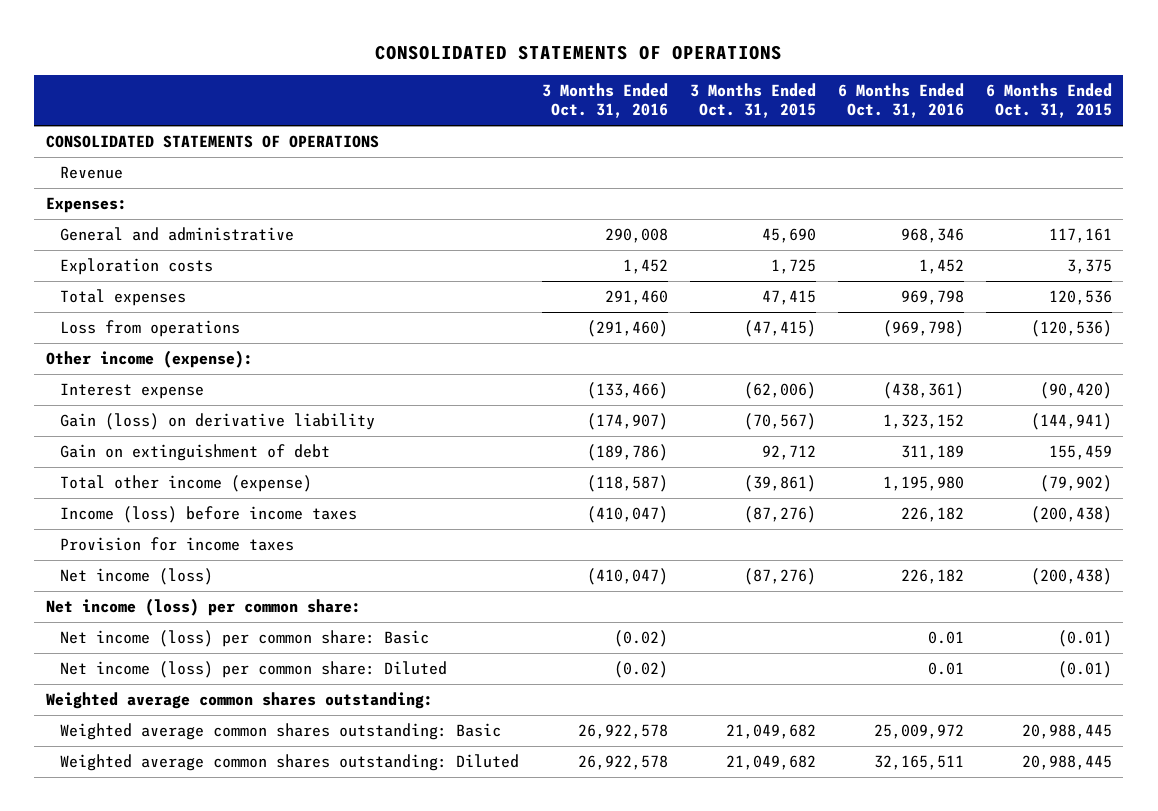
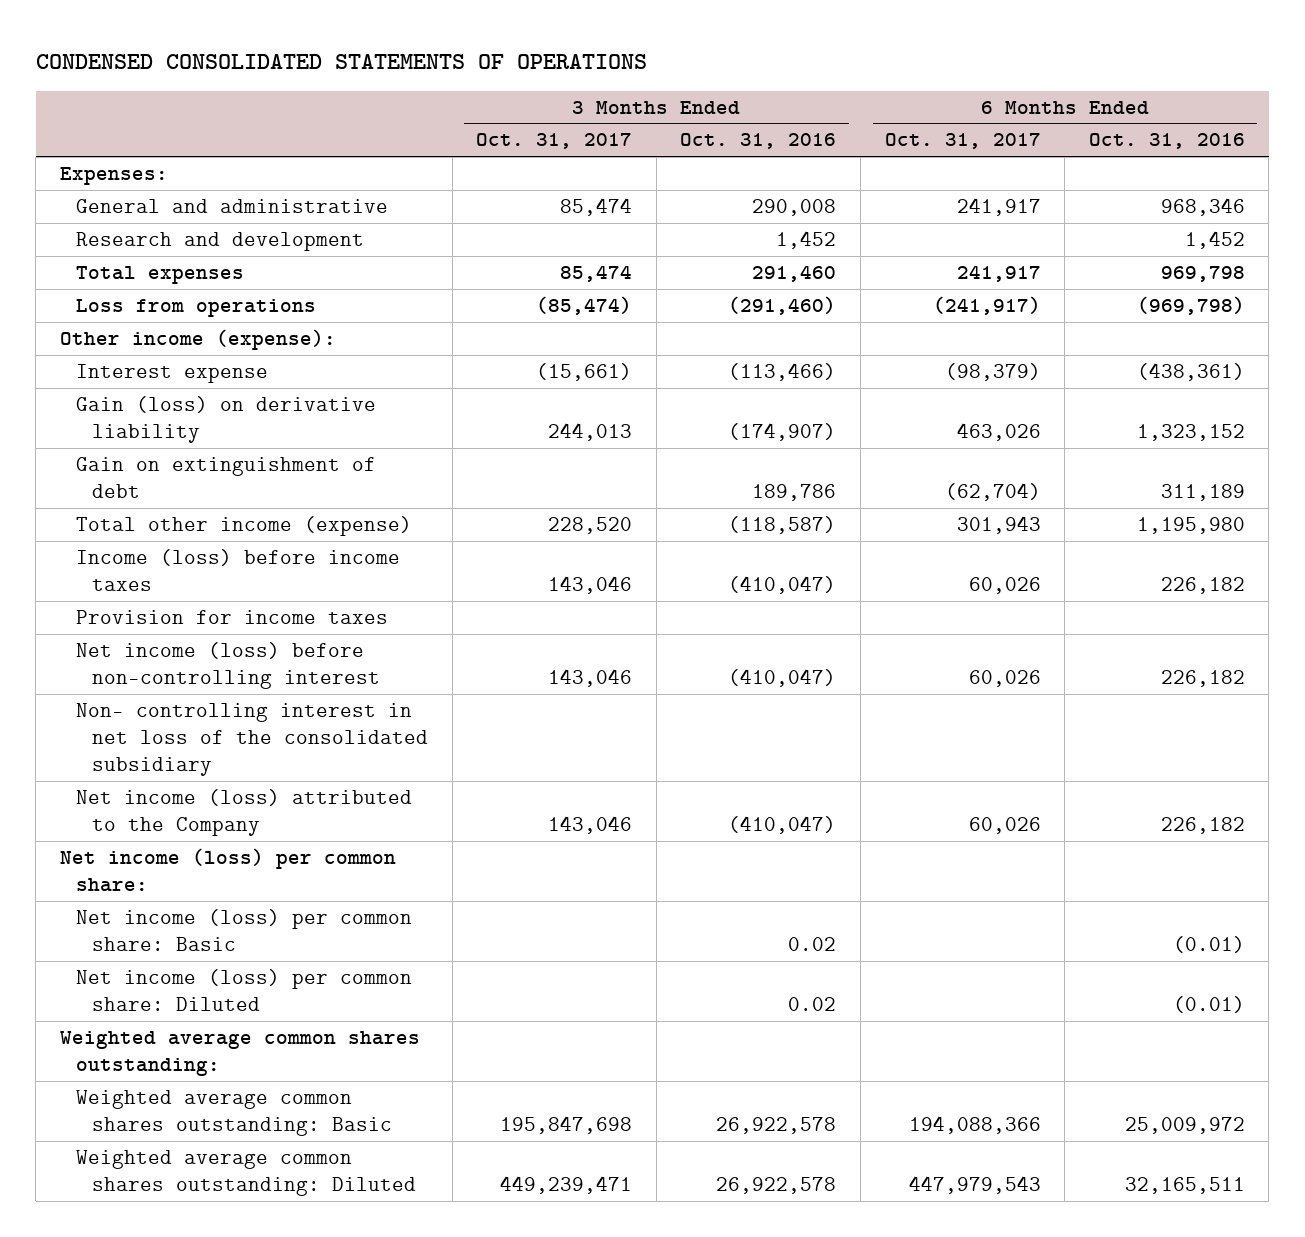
- CONSOLIDATED STATEMENTS OF OPERATIONS
+ CONDENSED CONSOLIDATED STATEMENTS OF OPERATIONS
- | 3 Months Ended Oct. 31, 2016 | 3 Months Ended Oct. 31, 2015 | 6 Months Ended Oct. 31, 2016 | 6 Months Ended Oct. 31, 2015
+ | 3 Months Ended Oct. 31, 2017 | 3 Months Ended Oct. 31, 2016 | 6 Months Ended Oct. 31, 2017 | 6 Months Ended Oct. 31, 2016
- CONSOLIDATED STATEMENTS OF OPERATIONS
- Revenue
- Exploration costs | 1,452 | 1,725 | 1,452 | 3,375
+ Research and development | | 1,452 | | 1,452
- Interest expense | (133,466) | (62,006) | (438,361) | (90,420)
+ Interest expense | (15,661) | (113,466) | (98,379) | (438,361)
- Gain on extinguishment of debt | (189,786) | 92,712 | 311,189 | 155,459
+ Gain on extinguishment of debt | | 189,786 | (62,704) | 311,189
- Net income (loss) | (410,047) | (87,276) | 226,182 | (200,438)
+ Net income (loss) before non-controlling interest | 143,046 | (410,047) | 60,026 | 226,182
+ Non- controlling interest in net loss of the consolidated subsidiary
+ Net income (loss) attributed to the Company | 143,046 | (410,047) | 60,026 | 226,182
- Net income (loss) per common share: Basic | (0.02) | | 0.01 | (0.01)
- Net income (loss) per common share: Diluted | (0.02) | | 0.01 | (0.01)
+ Net income (loss) per common share: Basic | | 0.02 | | (0.01)
+ Net income (loss) per common share: Diluted | | 0.02 | | (0.01)

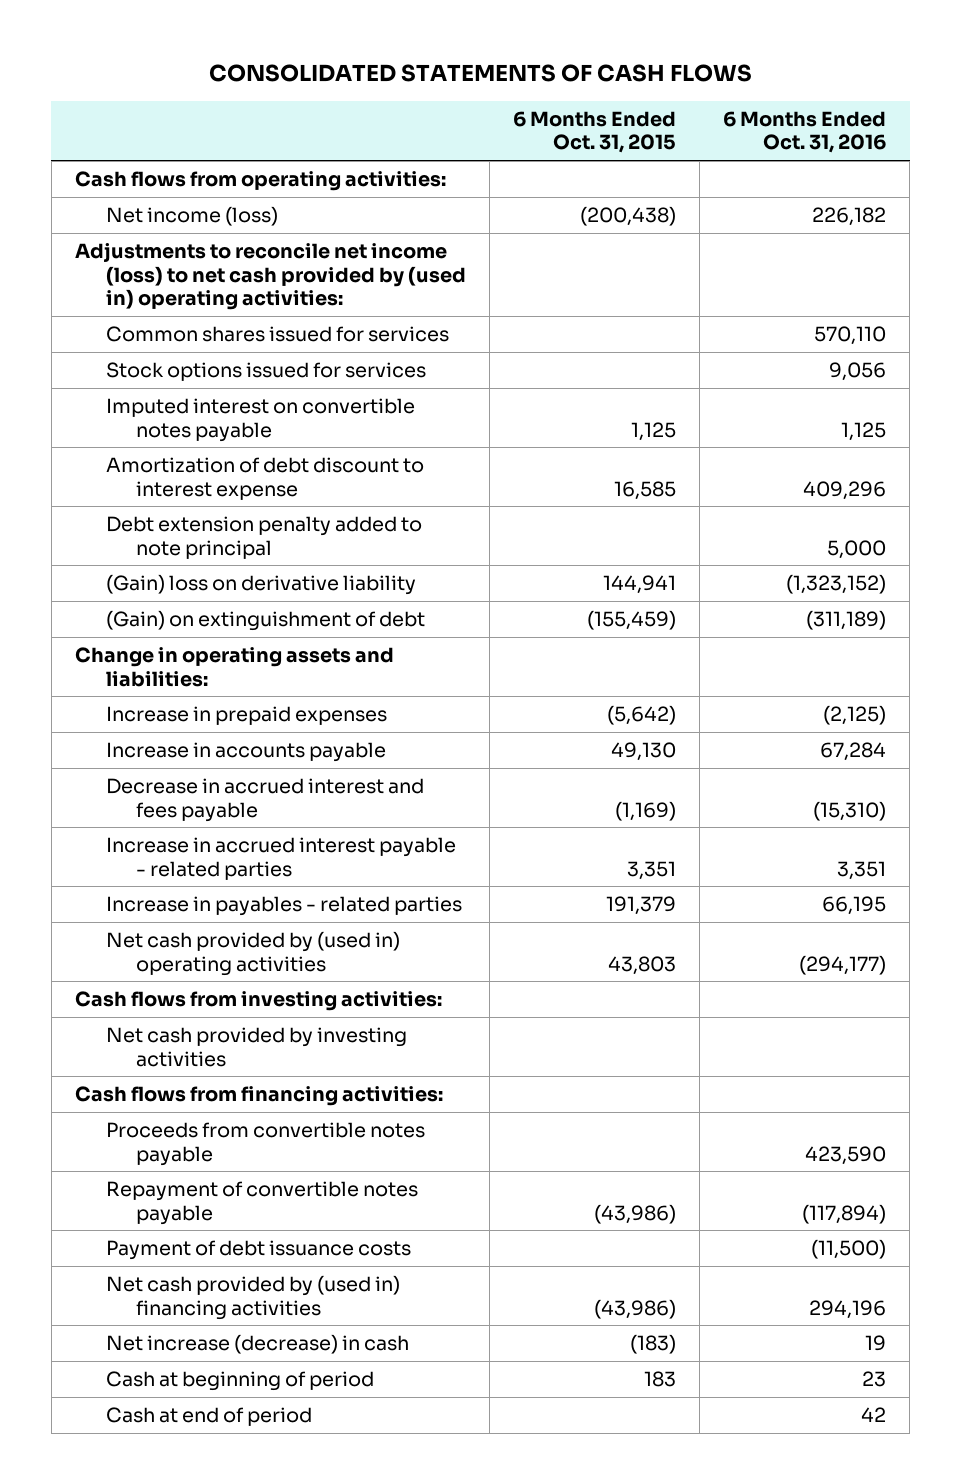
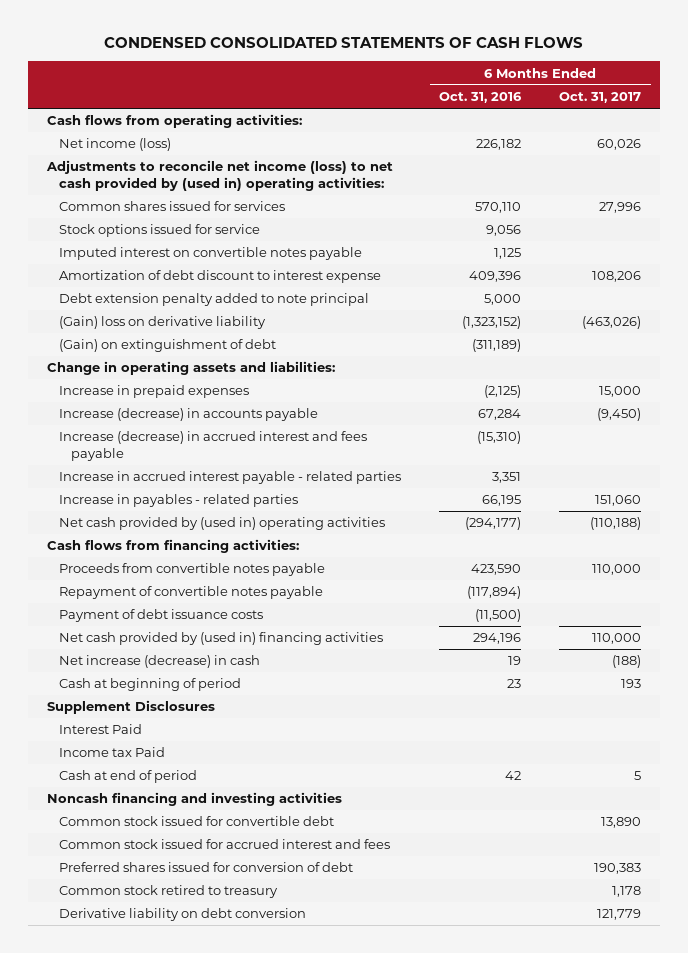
- CONSOLIDATED STATEMENTS OF CASH FLOWS
+ CONDENSED CONSOLIDATED STATEMENTS OF CASH FLOWS
- | 6 Months Ended Oct. 31, 2015 | 6 Months Ended Oct. 31, 2016
+ | 6 Months Ended Oct. 31, 2016 | 6 Months Ended Oct. 31, 2017
- Stock options issued for services | | 9,056
+ Stock options issued for service | 9,056 |
- Amortization of debt discount to interest expense | 16,585 | 409,296
+ Amortization of debt discount to interest expense | 409,396 | 108,206
- Increase in accounts payable | 49,130 | 67,284
- Decrease in accrued interest and fees payable | (1,169) | (15,310)
+ Increase (decrease) in accounts payable | 67,284 | (9,450)
+ Increase (decrease) in accrued interest and fees payable | (15,310) |
- Cash flows from investing activities:
- Net cash provided by investing activities
+ Supplement Disclosures
+ Interest Paid
+ Income tax Paid
+ Noncash financing and investing activities
+ Common stock issued for convertible debt | | 13,890
+ Common stock issued for accrued interest and fees
+ Preferred shares issued for conversion of debt | | 190,383
+ Common stock retired to treasury | | 1,178
+ Derivative liability on debt conversion | | 121,779

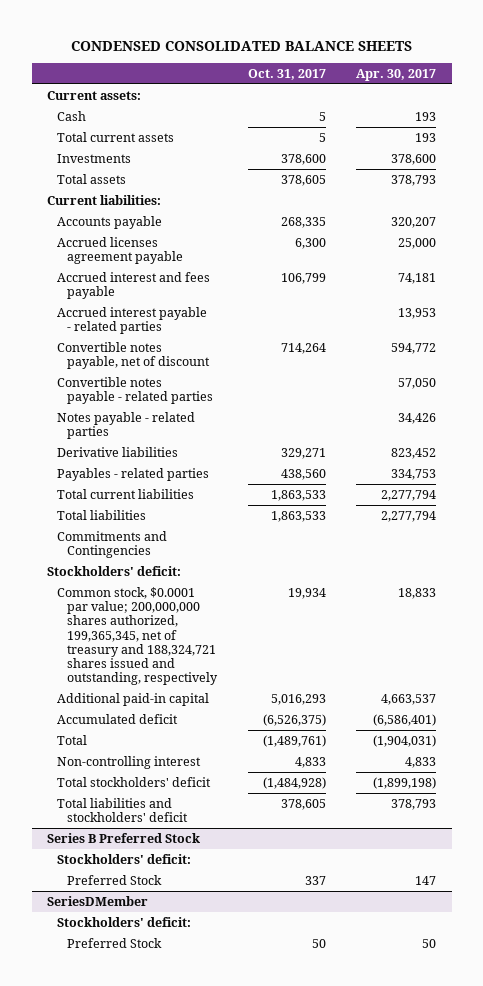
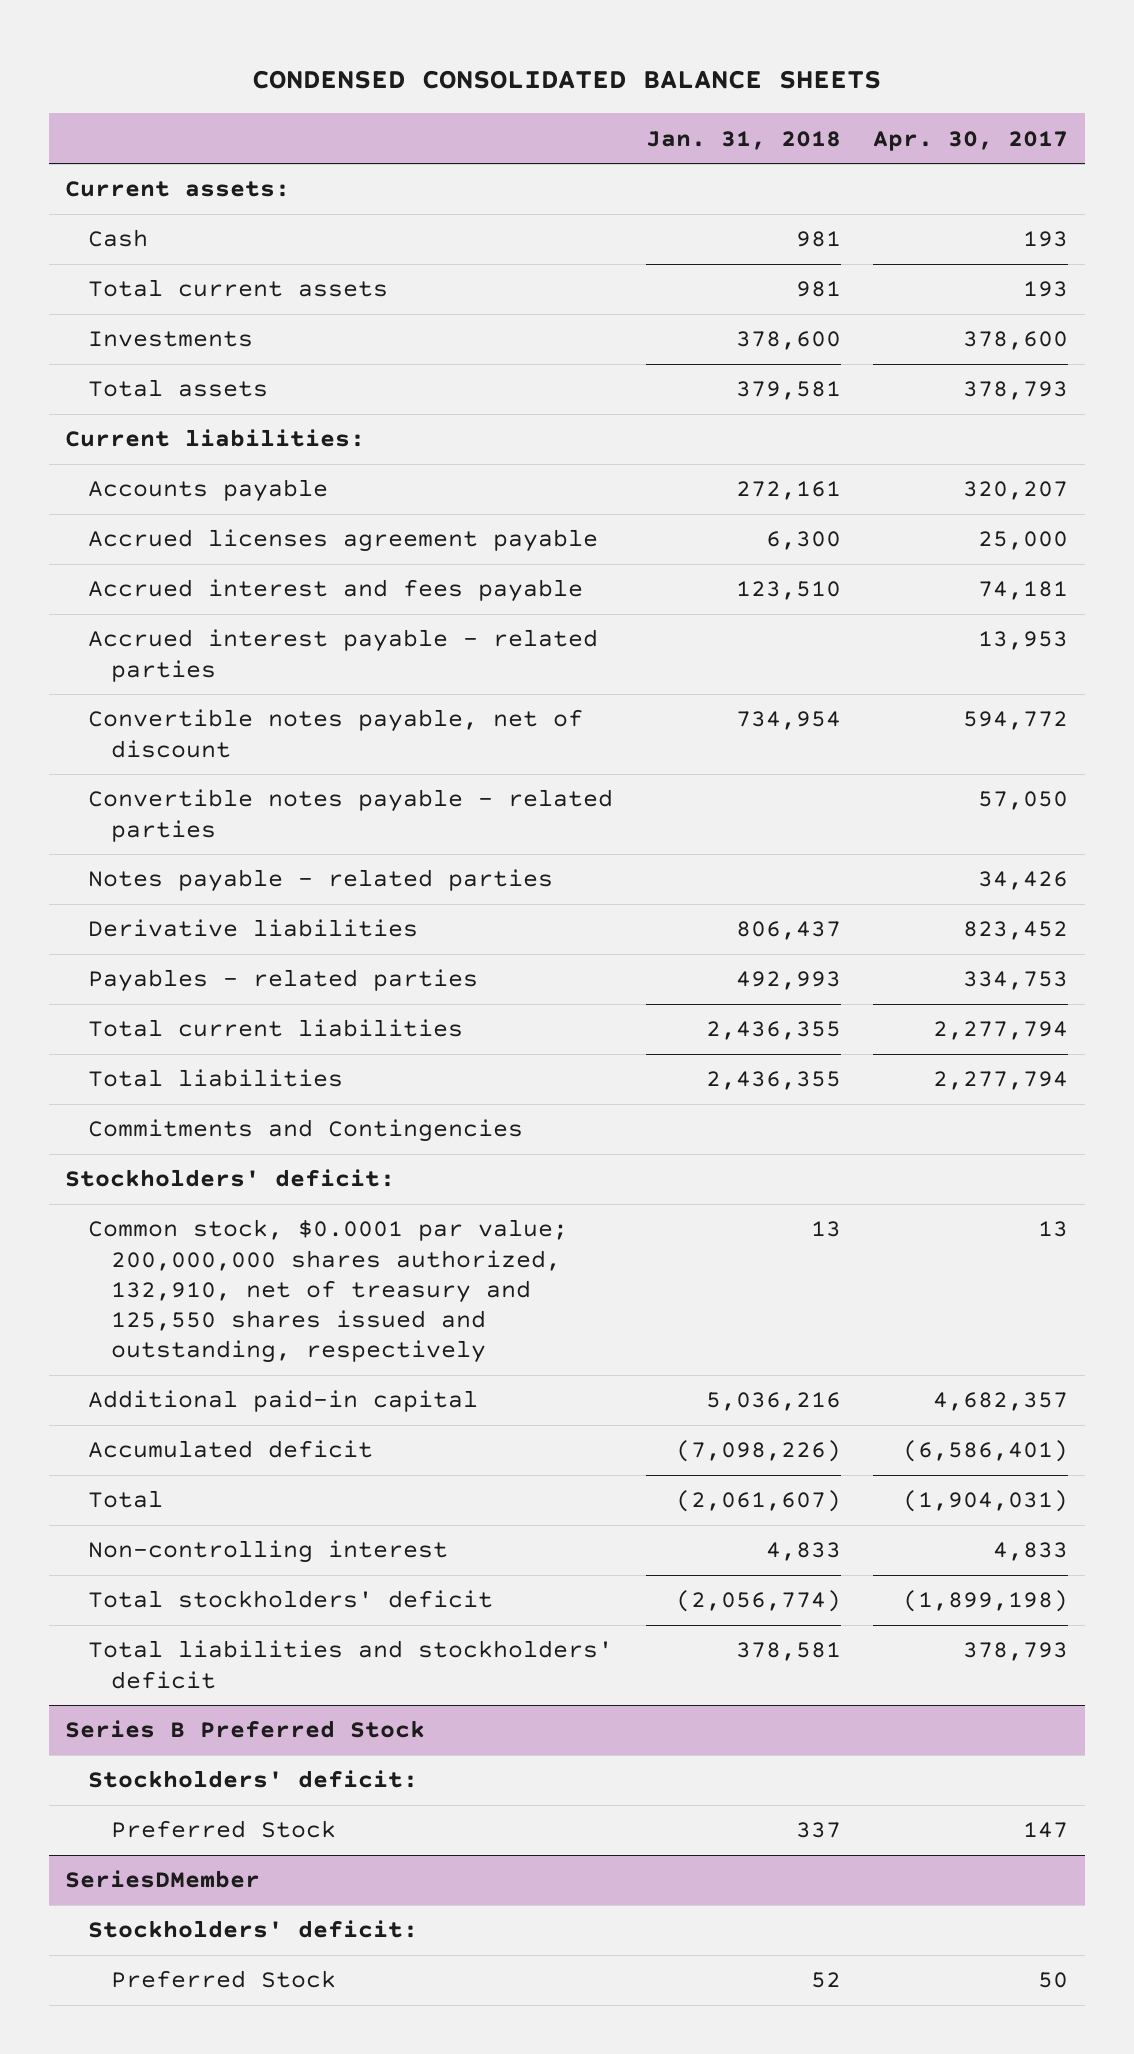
- | Oct. 31, 2017 | Apr. 30, 2017
+ | Jan. 31, 2018 | Apr. 30, 2017
- Common stock, $0.0001 par value; 200,000,000 shares authorized, 199,365,345, net of treasury and 188,324,721 shares issued and outstanding, respectively | 19,934 | 18,833
- Additional paid-in capital | 5,016,293 | 4,663,537
+ Common stock, $0.0001 par value; 200,000,000 shares authorized, 132,910, net of treasury and 125,550 shares issued and outstanding, respectively | 13 | 13
+ Additional paid-in capital | 5,036,216 | 4,682,357

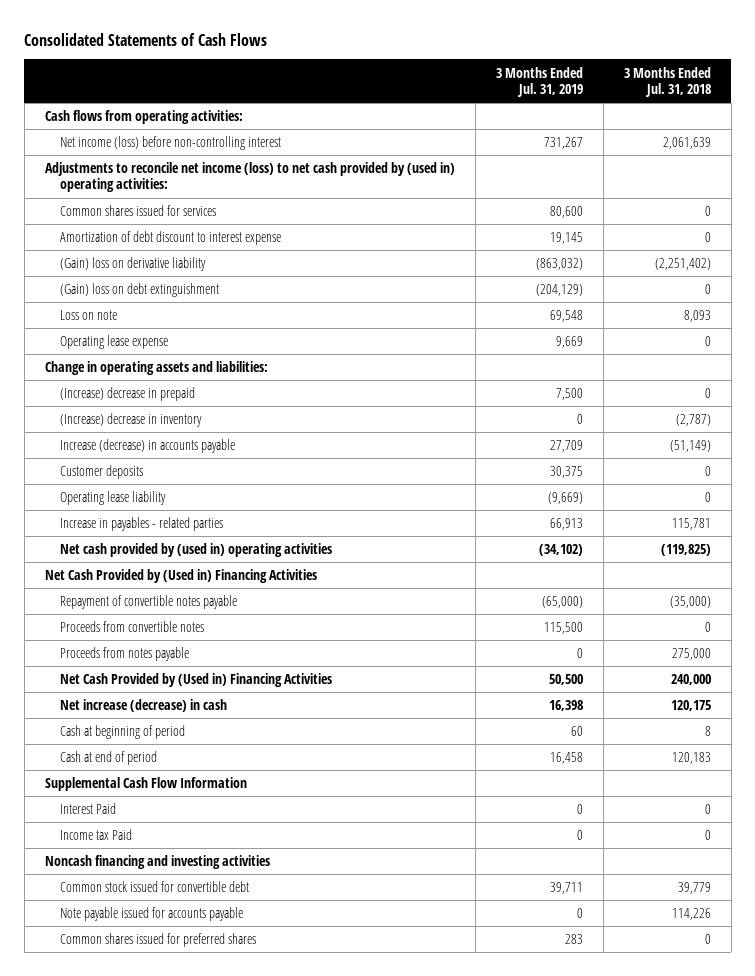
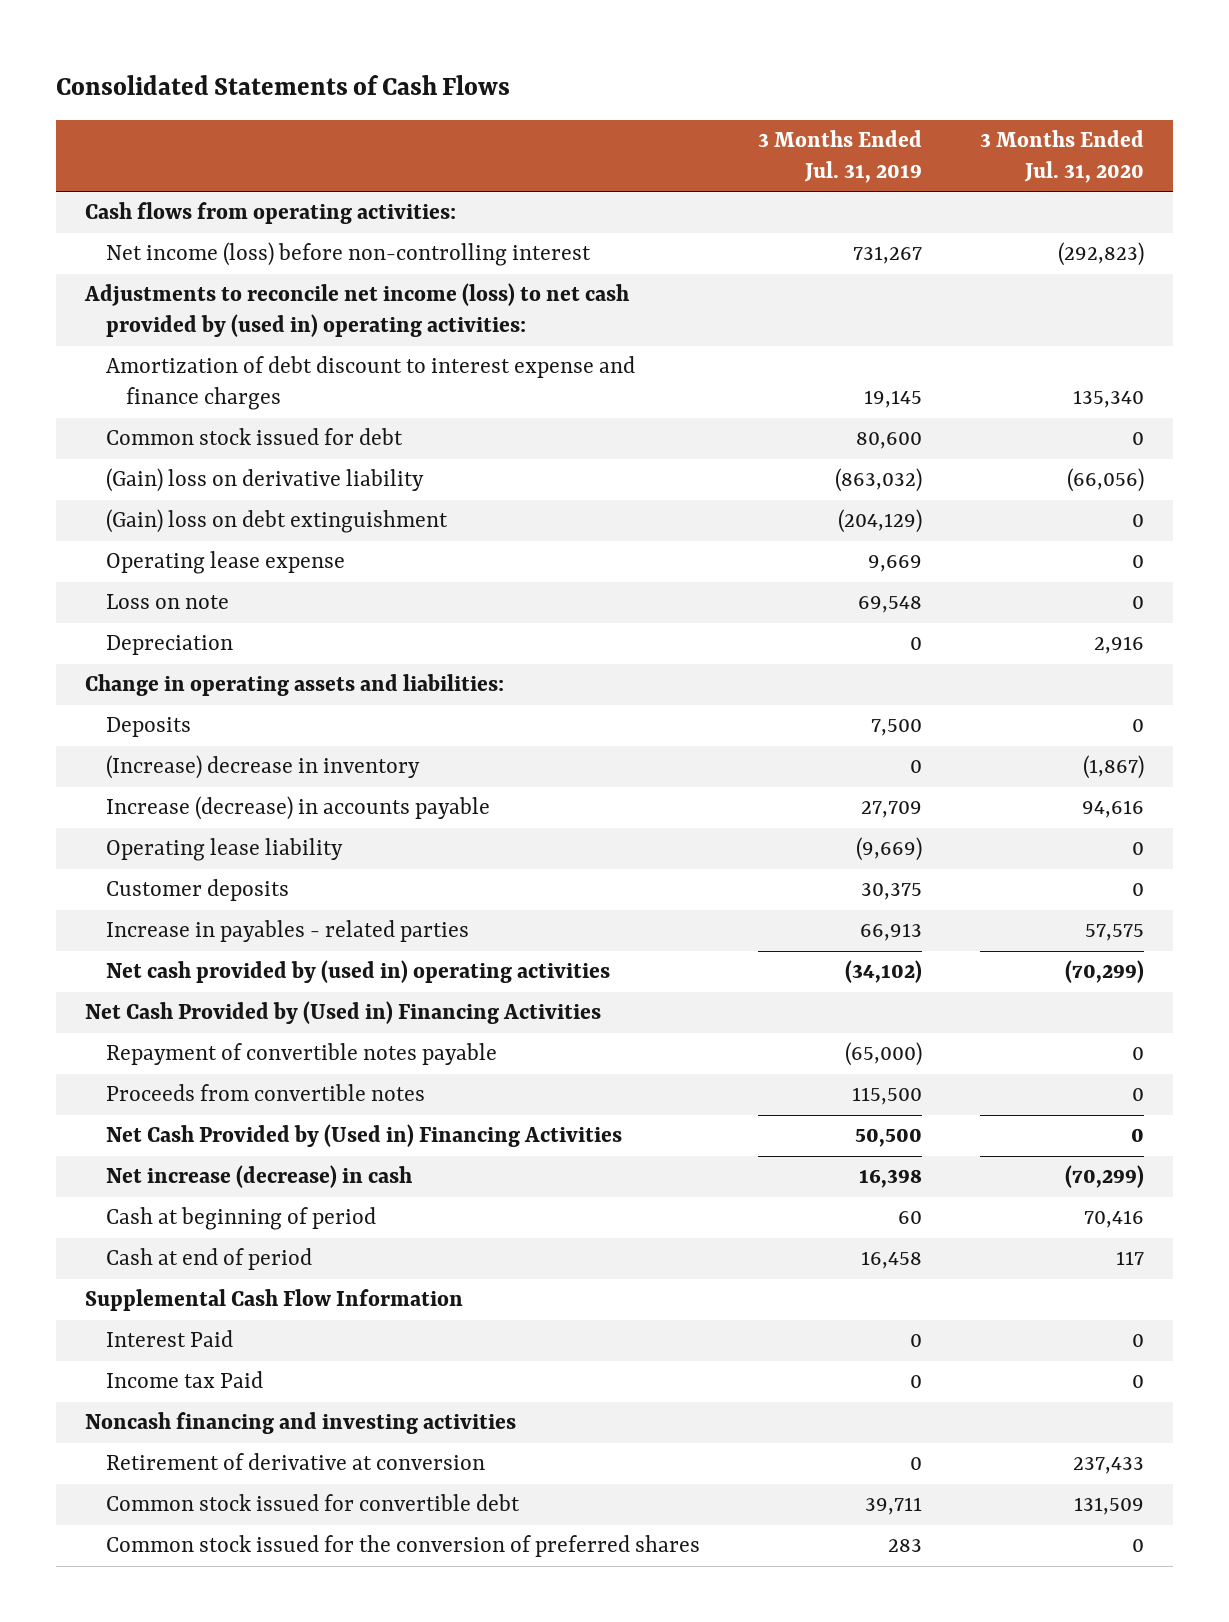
- | 3 Months Ended Jul. 31, 2019 | 3 Months Ended Jul. 31, 2018
+ | 3 Months Ended Jul. 31, 2019 | 3 Months Ended Jul. 31, 2020
- Common shares issued for services | 80,600 | 0
- Amortization of debt discount to interest expense | 19,145 | 0
+ Amortization of debt discount to interest expense and finance charges | 19,145 | 135,340
+ Common stock issued for debt | 80,600 | 0
moved down: Loss on note | 69,548 | 0
+ Depreciation | 0 | 2,916
- (Increase) decrease in prepaid | 7,500 | 0
+ Deposits | 7,500 | 0
moved down: Customer deposits | 30,375 | 0
- Proceeds from notes payable | 0 | 275,000
+ Retirement of derivative at conversion | 0 | 237,433
- Note payable issued for accounts payable | 0 | 114,226
- Common shares issued for preferred shares | 283 | 0
+ Common stock issued for the conversion of preferred shares | 283 | 0

